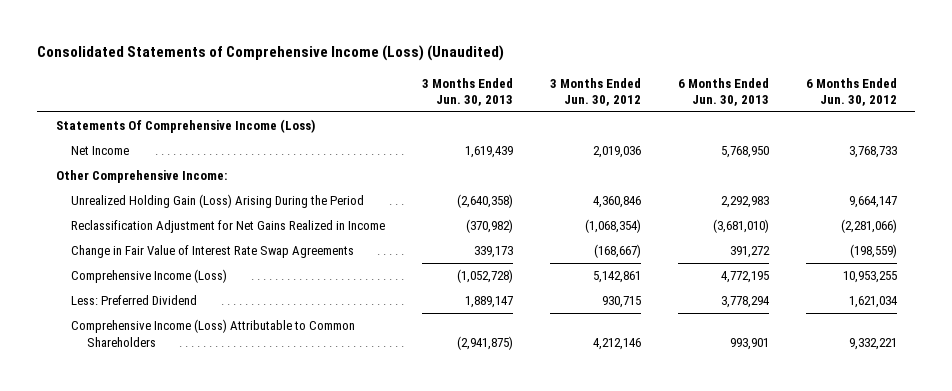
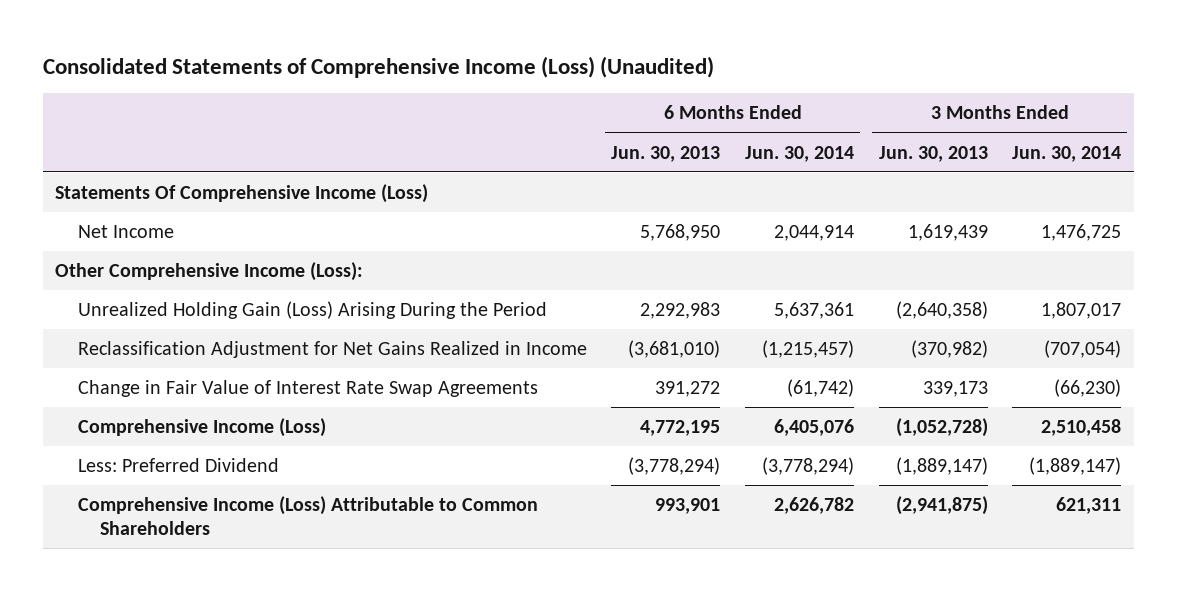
- | 3 Months Ended Jun. 30, 2013 | 3 Months Ended Jun. 30, 2012 | 6 Months Ended Jun. 30, 2013 | 6 Months Ended Jun. 30, 2012
+ | 6 Months Ended Jun. 30, 2013 | 6 Months Ended Jun. 30, 2014 | 3 Months Ended Jun. 30, 2013 | 3 Months Ended Jun. 30, 2014
- Other Comprehensive Income:
+ Other Comprehensive Income (Loss):
- Less: Preferred Dividend | 1,889,147 | 930,715 | 3,778,294 | 1,621,034
+ Less: Preferred Dividend | (3,778,294) | (3,778,294) | (1,889,147) | (1,889,147)

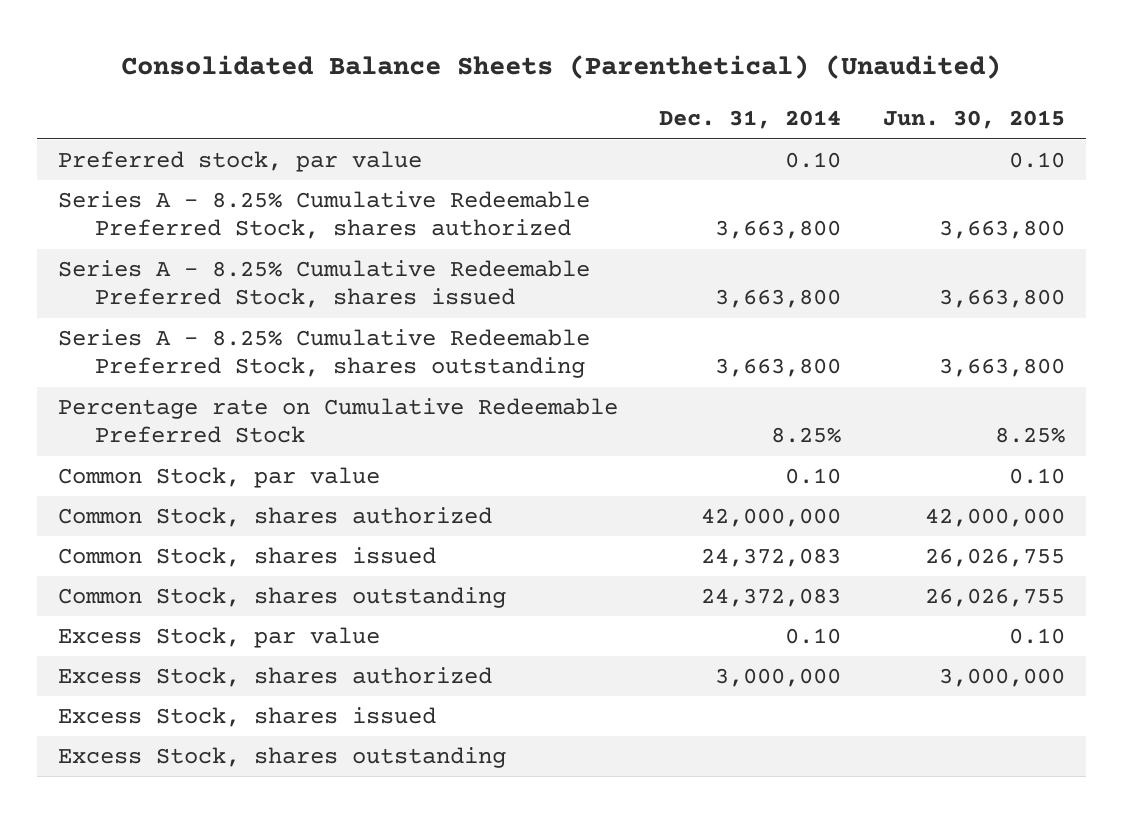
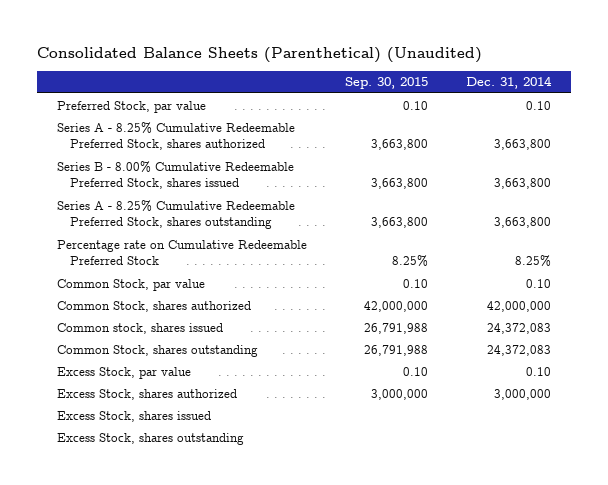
- | Dec. 31, 2014 | Jun. 30, 2015
+ | Sep. 30, 2015 | Dec. 31, 2014
- Preferred stock, par value | 0.10 | 0.10
+ Preferred Stock, par value | 0.10 | 0.10
- Series A - 8.25% Cumulative Redeemable Preferred Stock, shares issued | 3,663,800 | 3,663,800
+ Series B - 8.00% Cumulative Redeemable Preferred Stock, shares issued | 3,663,800 | 3,663,800
- Common Stock, shares issued | 24,372,083 | 26,026,755
+ Common stock, shares issued | 26,791,988 | 24,372,083

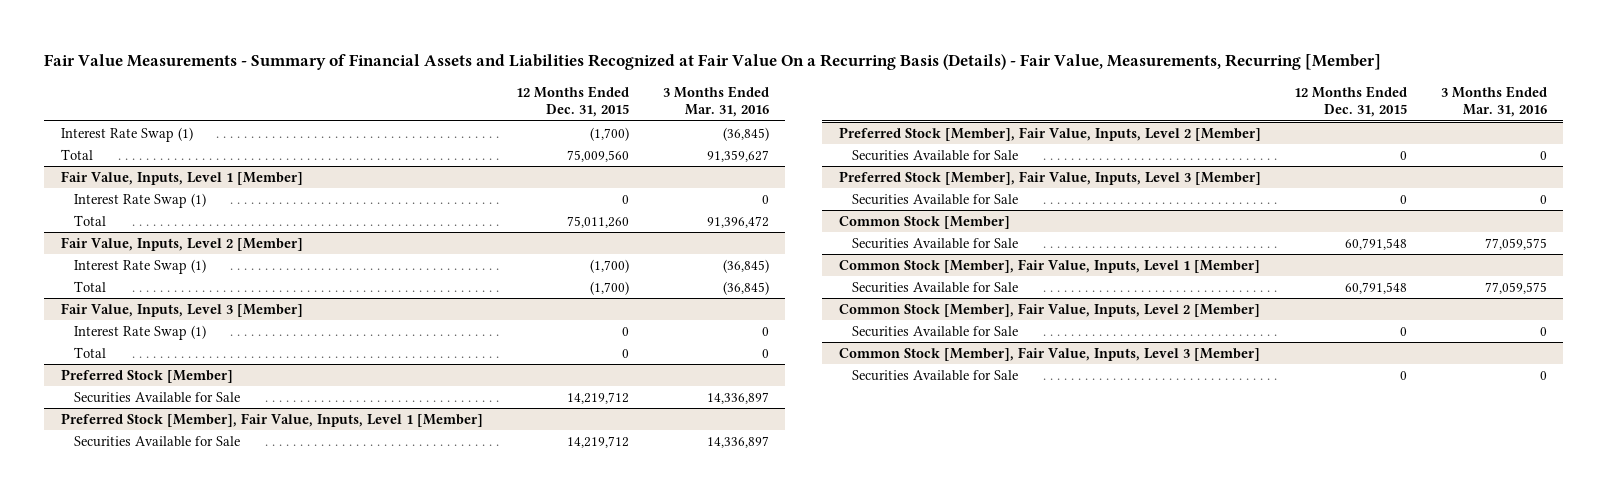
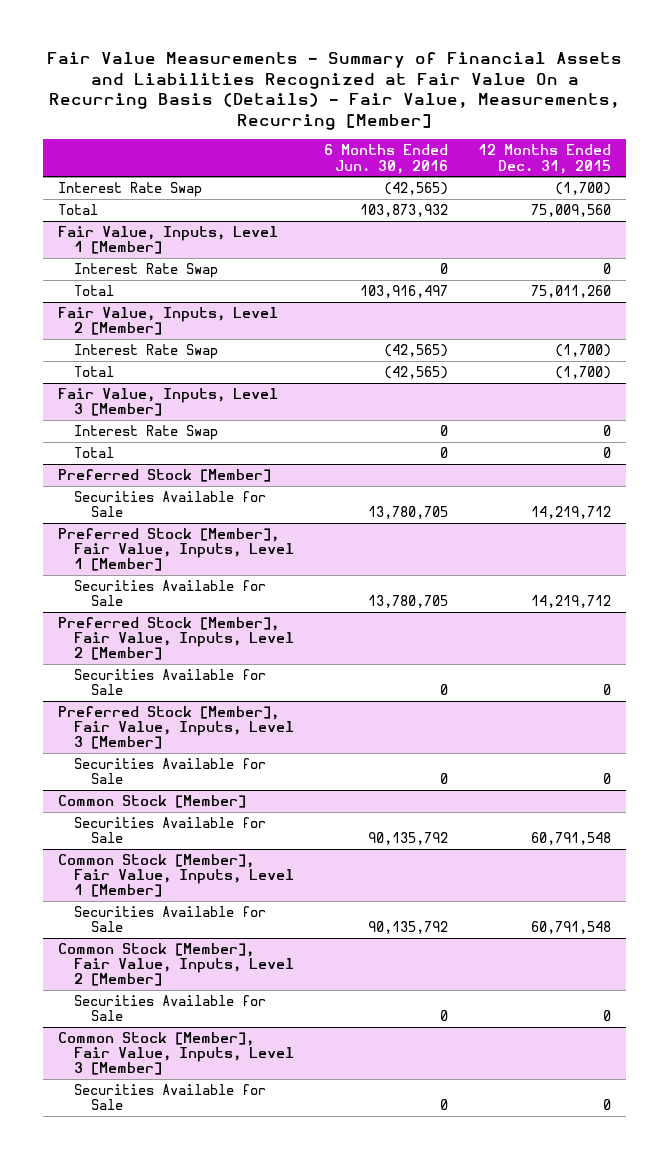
- | 12 Months Ended Dec. 31, 2015 | 3 Months Ended Mar. 31, 2016
+ | 6 Months Ended Jun. 30, 2016 | 12 Months Ended Dec. 31, 2015
- Interest Rate Swap (1) | (1,700) | (36,845)
+ Interest Rate Swap | (42,565) | (1,700)
@ Fair Value, Inputs, Level 1 [Member]
- Interest Rate Swap (1) | 0 | 0
+ Interest Rate Swap | 0 | 0
@ Fair Value, Inputs, Level 2 [Member]
- Interest Rate Swap (1) | (1,700) | (36,845)
+ Interest Rate Swap | (42,565) | (1,700)
@ Fair Value, Inputs, Level 3 [Member]
- Interest Rate Swap (1) | 0 | 0
+ Interest Rate Swap | 0 | 0

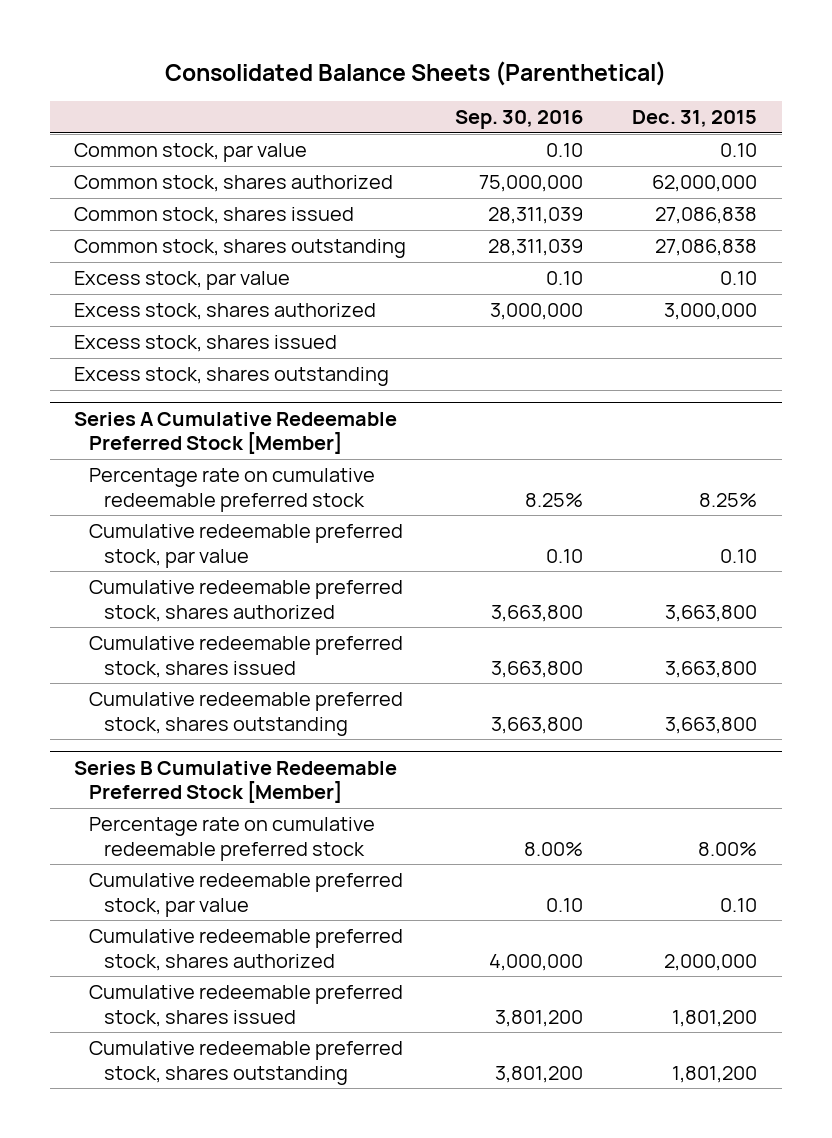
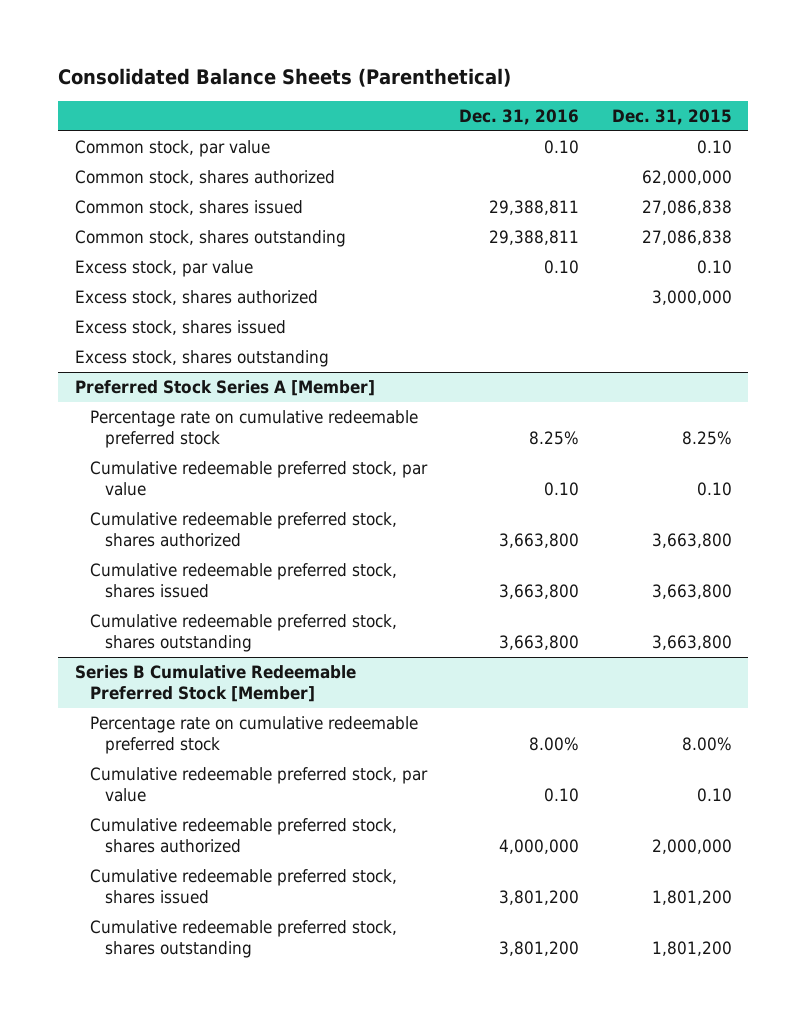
- | Sep. 30, 2016 | Dec. 31, 2015
+ | Dec. 31, 2016 | Dec. 31, 2015
- Series A Cumulative Redeemable Preferred Stock [Member]
+ Preferred Stock Series A [Member]

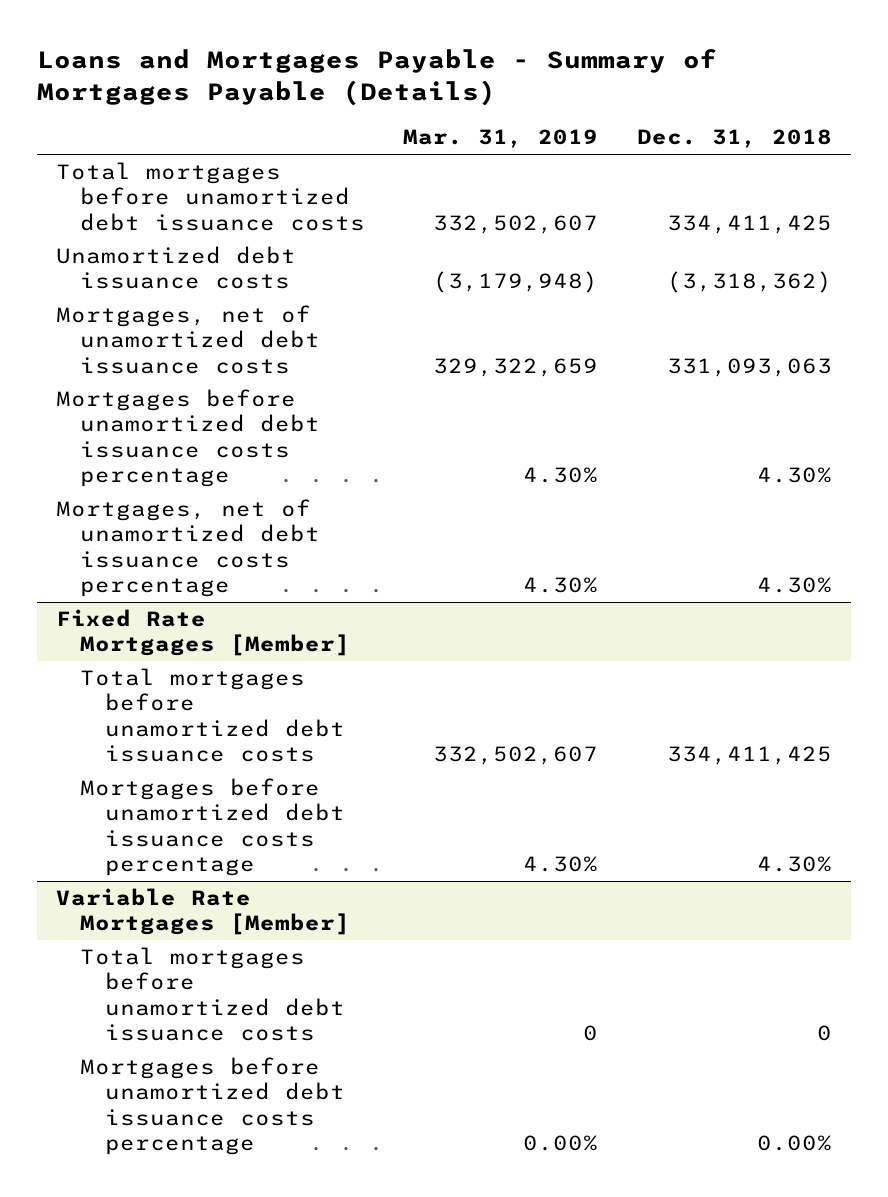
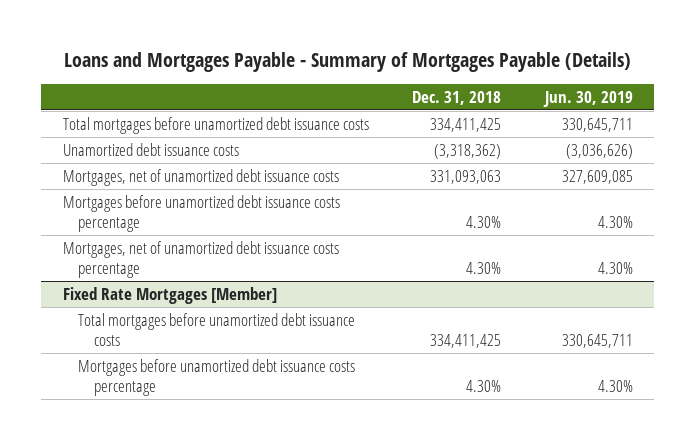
- | Mar. 31, 2019 | Dec. 31, 2018
+ | Dec. 31, 2018 | Jun. 30, 2019
- Variable Rate Mortgages [Member]
- Total mortgages before unamortized debt issuance costs | 0 | 0
- Mortgages before unamortized debt issuance costs percentage | 0.00% | 0.00%

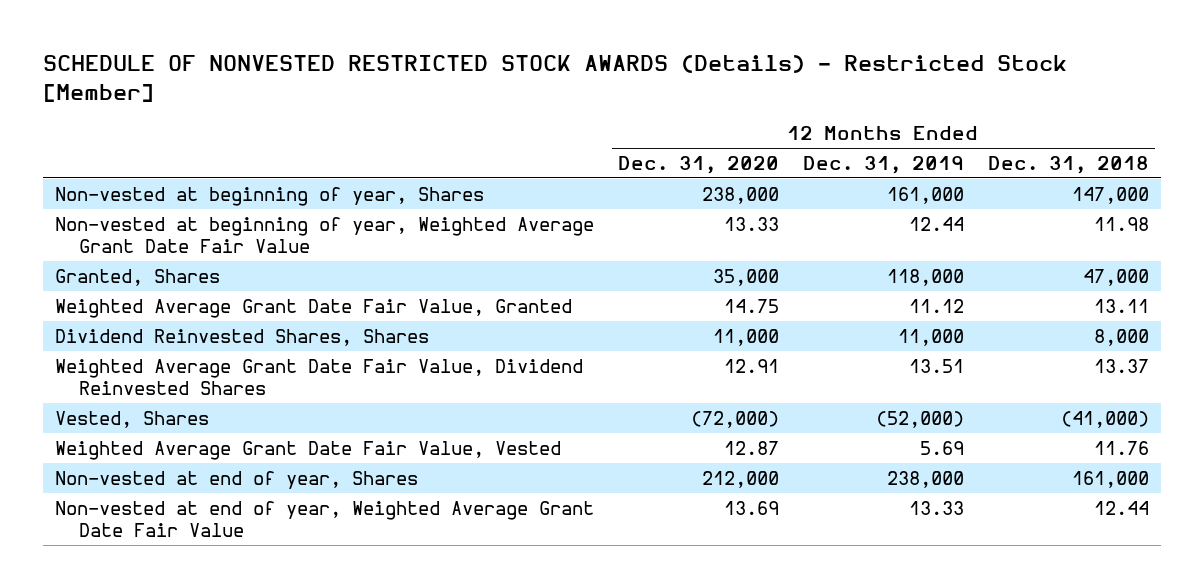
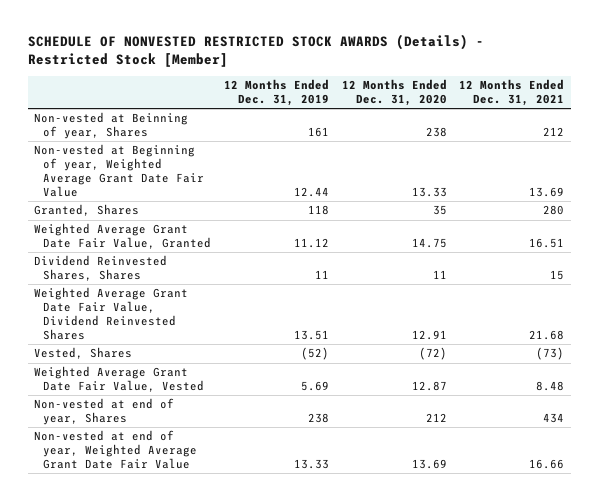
- | 12 Months Ended Dec. 31, 2020 | 12 Months Ended Dec. 31, 2019 | 12 Months Ended Dec. 31, 2018
+ | 12 Months Ended Dec. 31, 2019 | 12 Months Ended Dec. 31, 2020 | 12 Months Ended Dec. 31, 2021
- Non-vested at beginning of year, Shares | 238,000 | 161,000 | 147,000
- Non-vested at beginning of year, Weighted Average Grant Date Fair Value | 13.33 | 12.44 | 11.98
- Granted, Shares | 35,000 | 118,000 | 47,000
+ Non-vested at Beinning of year, Shares | 161 | 238 | 212
+ Non-vested at Beginning of year, Weighted Average Grant Date Fair Value | 12.44 | 13.33 | 13.69
+ Granted, Shares | 118 | 35 | 280
- Dividend Reinvested Shares, Shares | 11,000 | 11,000 | 8,000
+ Dividend Reinvested Shares, Shares | 11 | 11 | 15
- Vested, Shares | (72,000) | (52,000) | (41,000)
+ Vested, Shares | (52) | (72) | (73)
- Non-vested at end of year, Shares | 212,000 | 238,000 | 161,000
+ Non-vested at end of year, Shares | 238 | 212 | 434

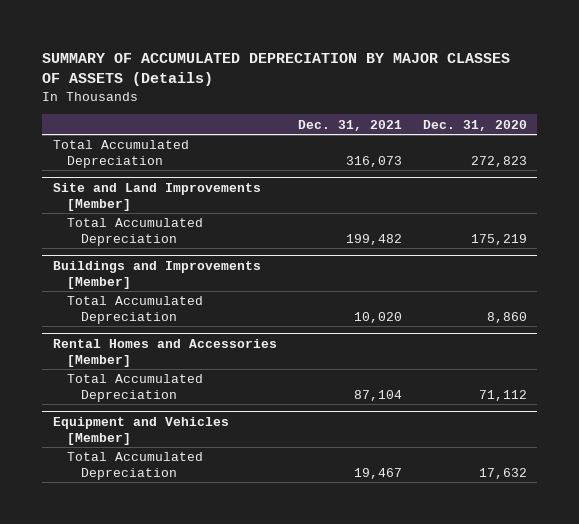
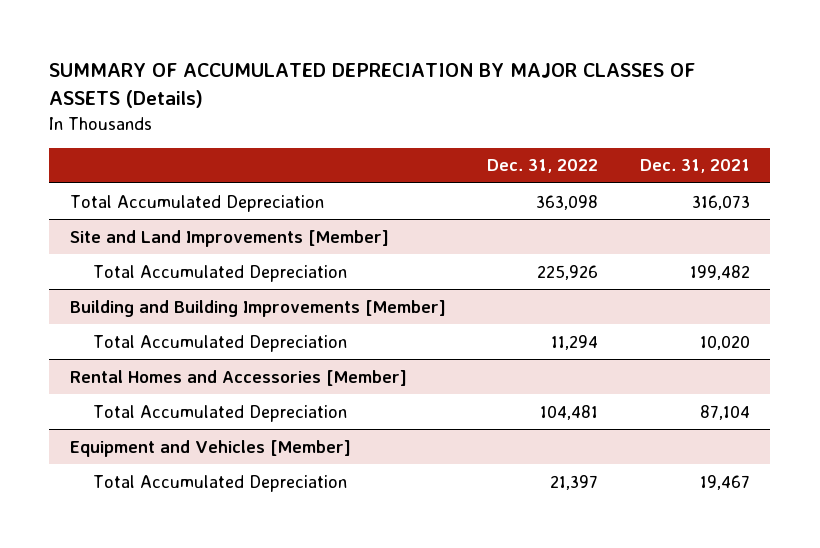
- | Dec. 31, 2021 | Dec. 31, 2020
+ | Dec. 31, 2022 | Dec. 31, 2021
- Buildings and Improvements [Member]
+ Building and Building Improvements [Member]

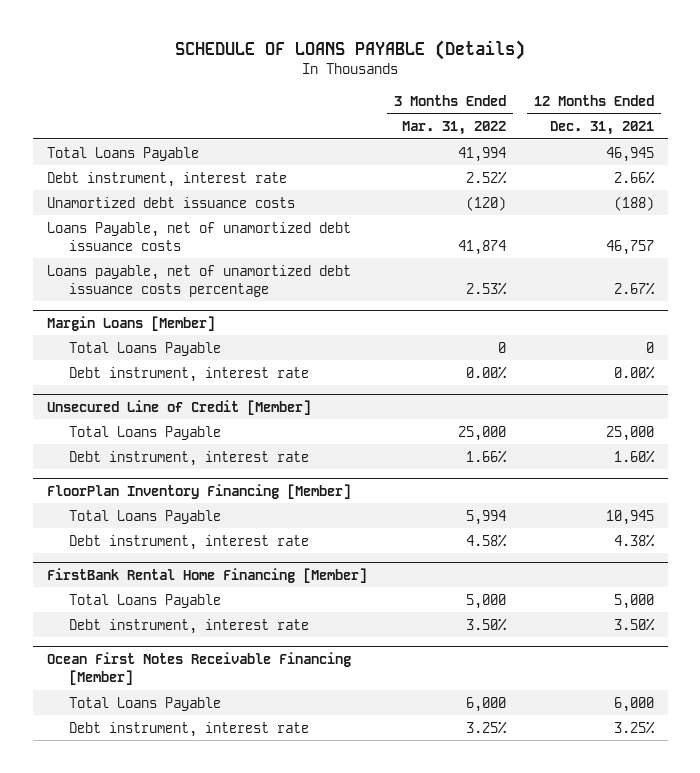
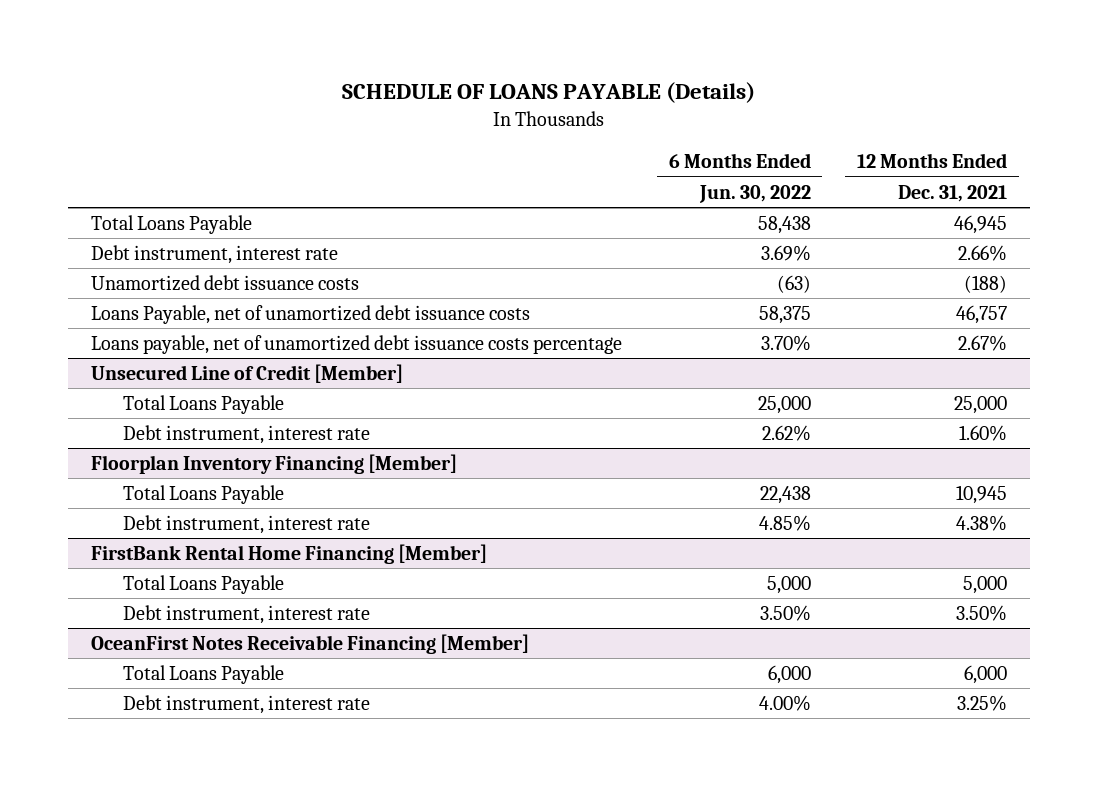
- | 3 Months Ended Mar. 31, 2022 | 12 Months Ended Dec. 31, 2021
+ | 6 Months Ended Jun. 30, 2022 | 12 Months Ended Dec. 31, 2021
- Margin Loans [Member]
- Total Loans Payable | 0 | 0
- Debt instrument, interest rate | 0.00% | 0.00%
- FloorPlan Inventory Financing [Member]
+ Floorplan Inventory Financing [Member]
- Ocean First Notes Receivable Financing [Member]
+ OceanFirst Notes Receivable Financing [Member]

